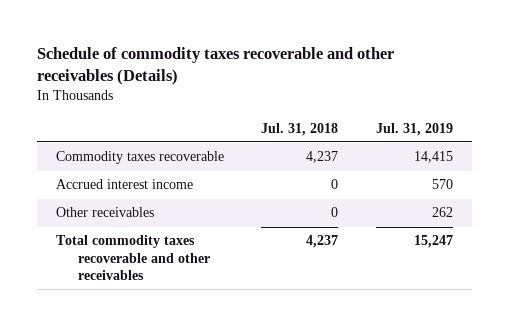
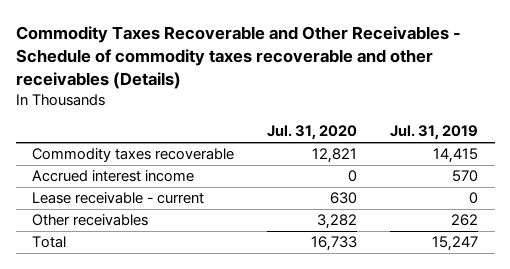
- Schedule of commodity taxes recoverable and other receivables (Details)
+ Commodity Taxes Recoverable and Other Receivables - Schedule of commodity taxes recoverable and other receivables (Details)
- | Jul. 31, 2018 | Jul. 31, 2019
+ | Jul. 31, 2020 | Jul. 31, 2019
+ Lease receivable - current | 630 | 0
- Total commodity taxes recoverable and other receivables | 4,237 | 15,247
+ Total | 16,733 | 15,247

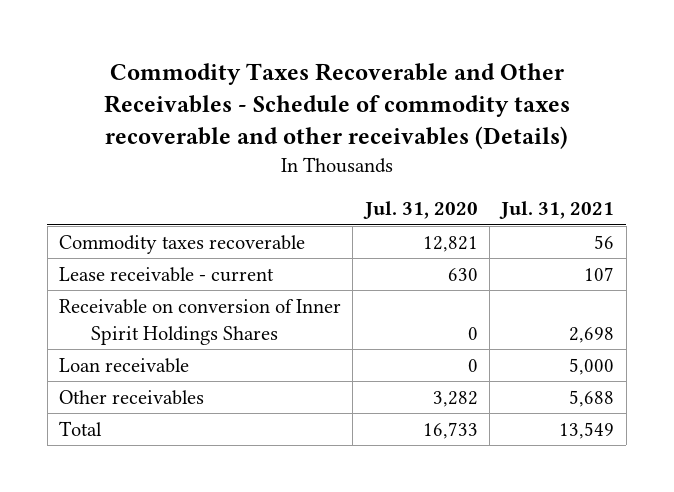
- | Jul. 31, 2020 | Jul. 31, 2019
+ | Jul. 31, 2020 | Jul. 31, 2021
- Accrued interest income | 0 | 570
+ Receivable on conversion of Inner Spirit Holdings Shares | 0 | 2,698
+ Loan receivable | 0 | 5,000

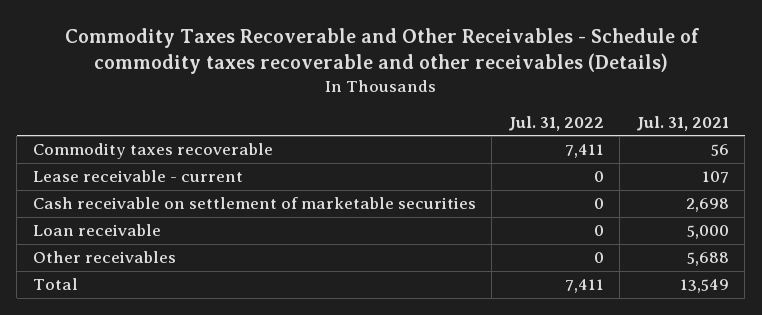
- | Jul. 31, 2020 | Jul. 31, 2021
+ | Jul. 31, 2022 | Jul. 31, 2021
- Receivable on conversion of Inner Spirit Holdings Shares | 0 | 2,698
+ Cash receivable on settlement of marketable securities | 0 | 2,698

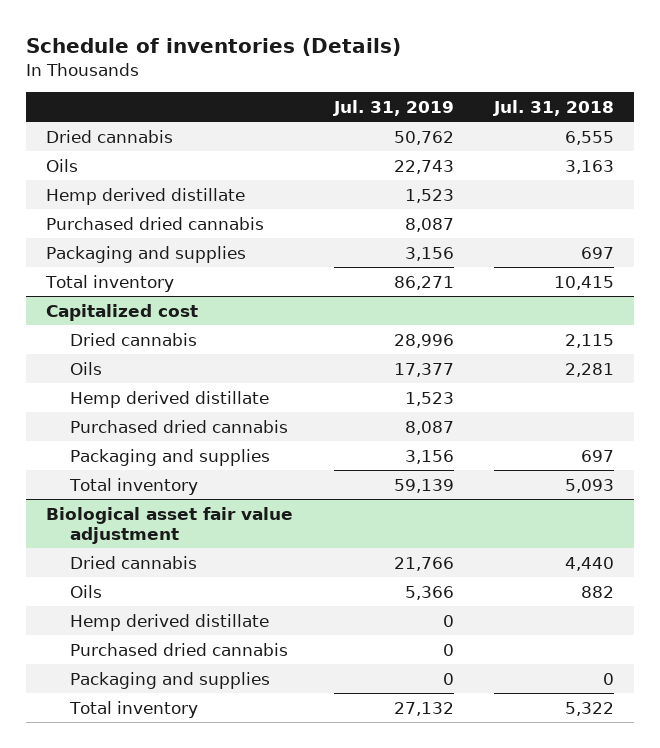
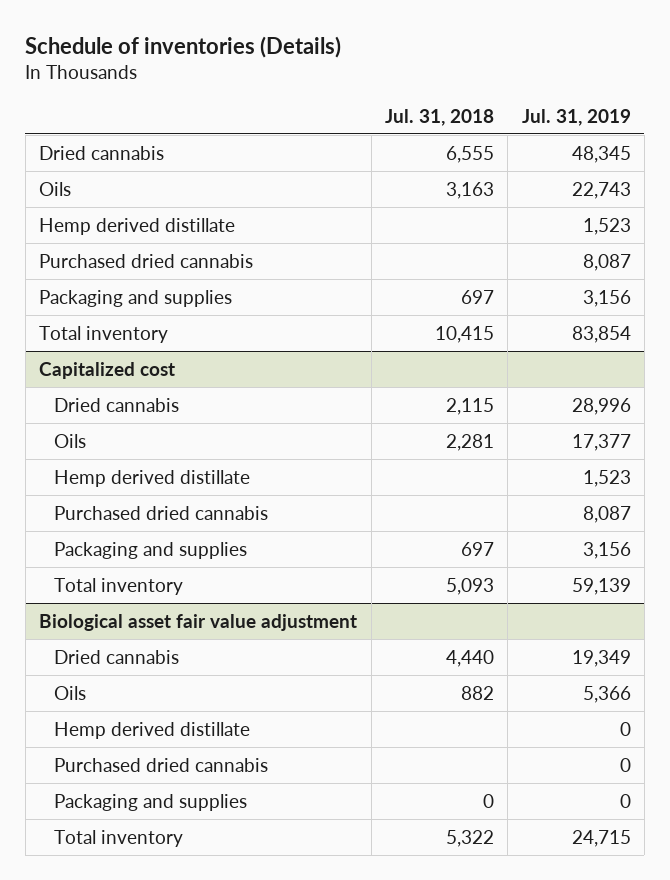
- | Jul. 31, 2019 | Jul. 31, 2018
+ | Jul. 31, 2018 | Jul. 31, 2019
- Dried cannabis | 50,762 | 6,555
+ Dried cannabis | 6,555 | 48,345
- Total inventory | 86,271 | 10,415
+ Total inventory | 10,415 | 83,854
@ Biological asset fair value adjustment
- Dried cannabis | 21,766 | 4,440
+ Dried cannabis | 4,440 | 19,349
- Total inventory | 27,132 | 5,322
+ Total inventory | 5,322 | 24,715

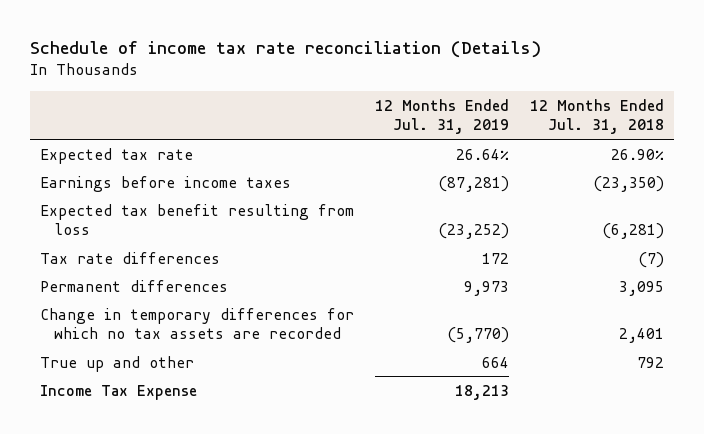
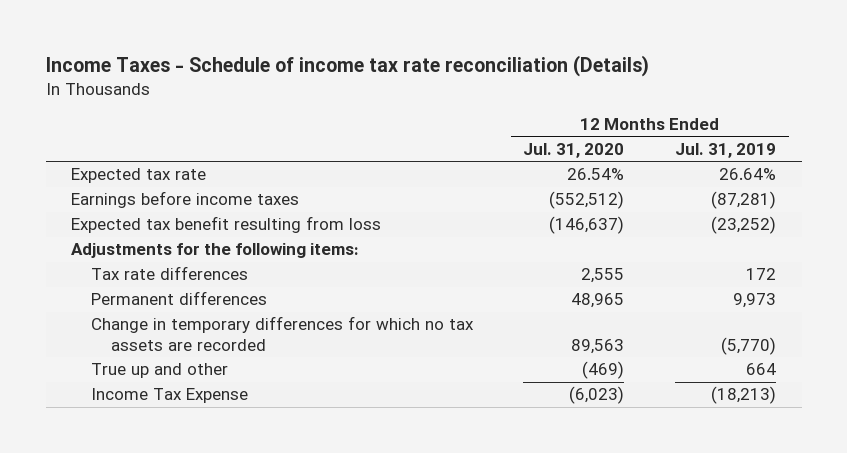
- Schedule of income tax rate reconciliation (Details)
+ Income Taxes - Schedule of income tax rate reconciliation (Details)
- | 12 Months Ended Jul. 31, 2019 | 12 Months Ended Jul. 31, 2018
+ | 12 Months Ended Jul. 31, 2020 | 12 Months Ended Jul. 31, 2019
+ Adjustments for the following items:
- Income Tax Expense | 18,213 |
+ Income Tax Expense | (6,023) | (18,213)

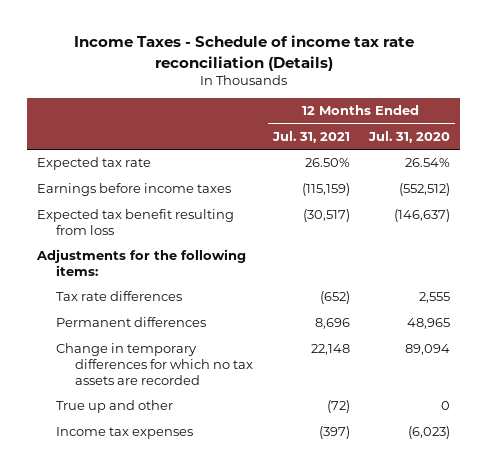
- | 12 Months Ended Jul. 31, 2020 | 12 Months Ended Jul. 31, 2019
+ | 12 Months Ended Jul. 31, 2021 | 12 Months Ended Jul. 31, 2020
- Change in temporary differences for which no tax assets are recorded | 89,563 | (5,770)
- True up and other | (469) | 664
- Income Tax Expense | (6,023) | (18,213)
+ Change in temporary differences for which no tax assets are recorded | 22,148 | 89,094
+ True up and other | (72) | 0
+ Income tax expenses | (397) | (6,023)

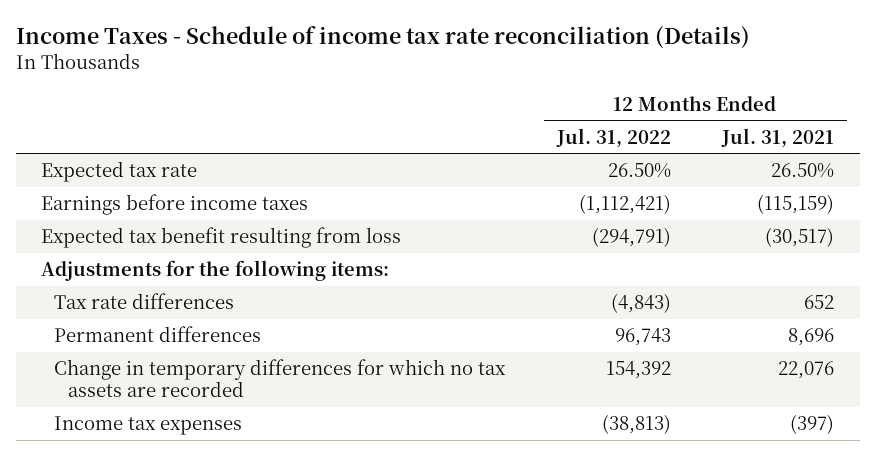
- | 12 Months Ended Jul. 31, 2021 | 12 Months Ended Jul. 31, 2020
+ | 12 Months Ended Jul. 31, 2022 | 12 Months Ended Jul. 31, 2021
- Tax rate differences | (652) | 2,555
+ Tax rate differences | (4,843) | 652
- Change in temporary differences for which no tax assets are recorded | 22,148 | 89,094
- True up and other | (72) | 0
+ Change in temporary differences for which no tax assets are recorded | 154,392 | 22,076

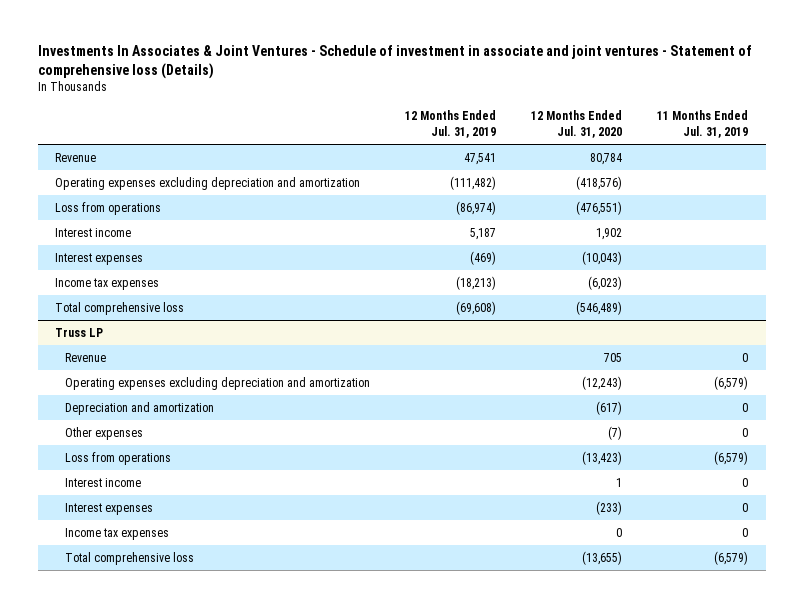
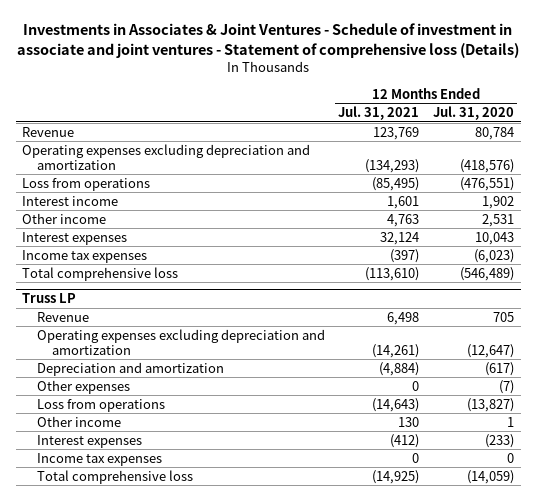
- Investments In Associates & Joint Ventures - Schedule of investment in associate and joint ventures - Statement of comprehensive loss (Details)
+ Investments in Associates & Joint Ventures - Schedule of investment in associate and joint ventures - Statement of comprehensive loss (Details)
- | 12 Months Ended Jul. 31, 2019 | 12 Months Ended Jul. 31, 2020 | 11 Months Ended Jul. 31, 2019
+ | 12 Months Ended Jul. 31, 2021 | 12 Months Ended Jul. 31, 2020
- Interest expenses | (469) | (10,043) |
+ Other income | 4,763 | 2,531
+ Interest expenses | 32,124 | 10,043
@ Truss LP
- Operating expenses excluding depreciation and amortization | | (12,243) | (6,579)
+ Operating expenses excluding depreciation and amortization | (14,261) | (12,647)
- Loss from operations | | (13,423) | (6,579)
- Interest income | | 1 | 0
+ Loss from operations | (14,643) | (13,827)
+ Other income | 130 | 1
- Total comprehensive loss | | (13,655) | (6,579)
+ Total comprehensive loss | (14,925) | (14,059)

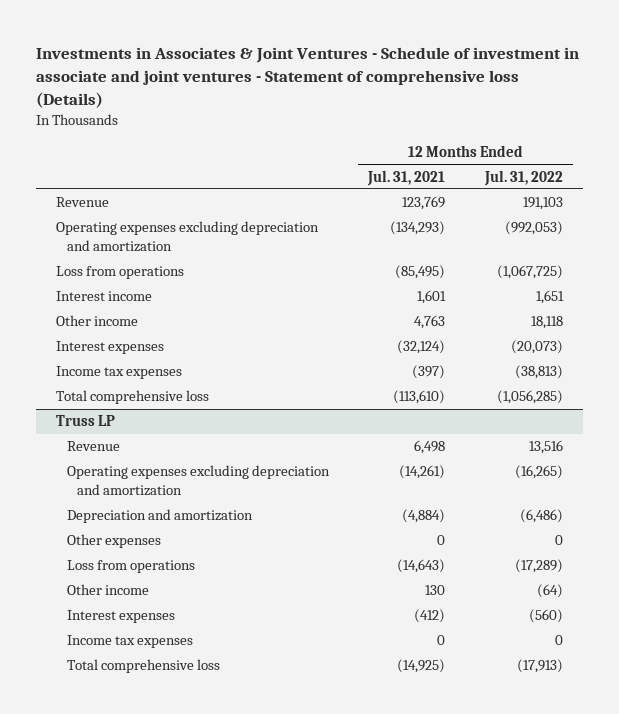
- | 12 Months Ended Jul. 31, 2021 | 12 Months Ended Jul. 31, 2020
+ | 12 Months Ended Jul. 31, 2021 | 12 Months Ended Jul. 31, 2022
- Interest expenses | 32,124 | 10,043
+ Interest expenses | (32,124) | (20,073)

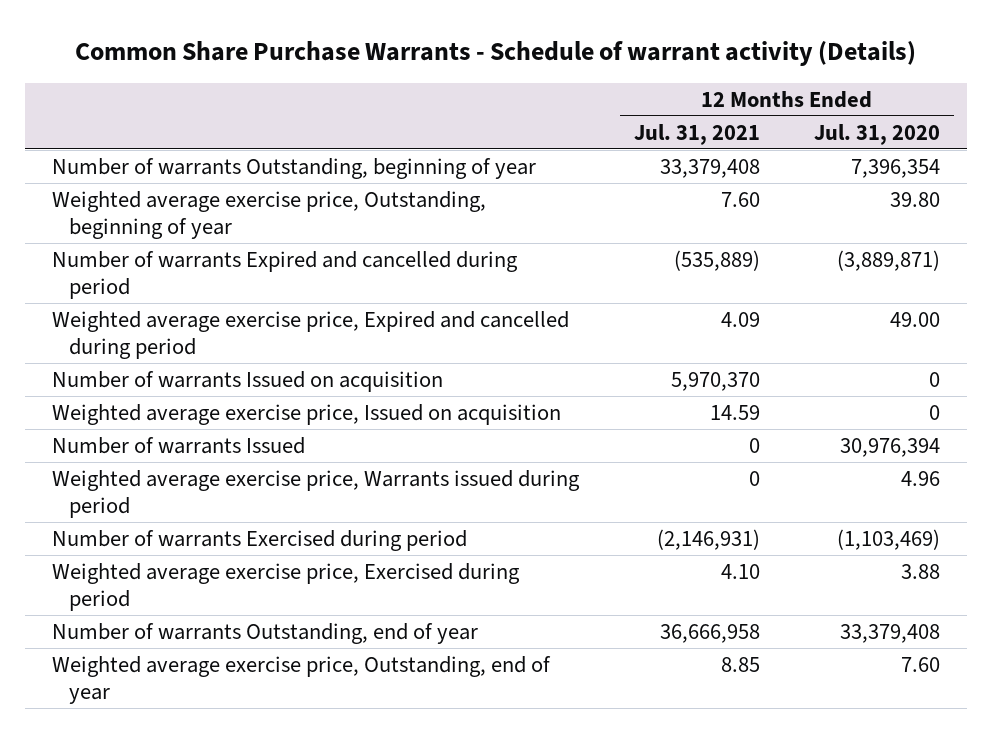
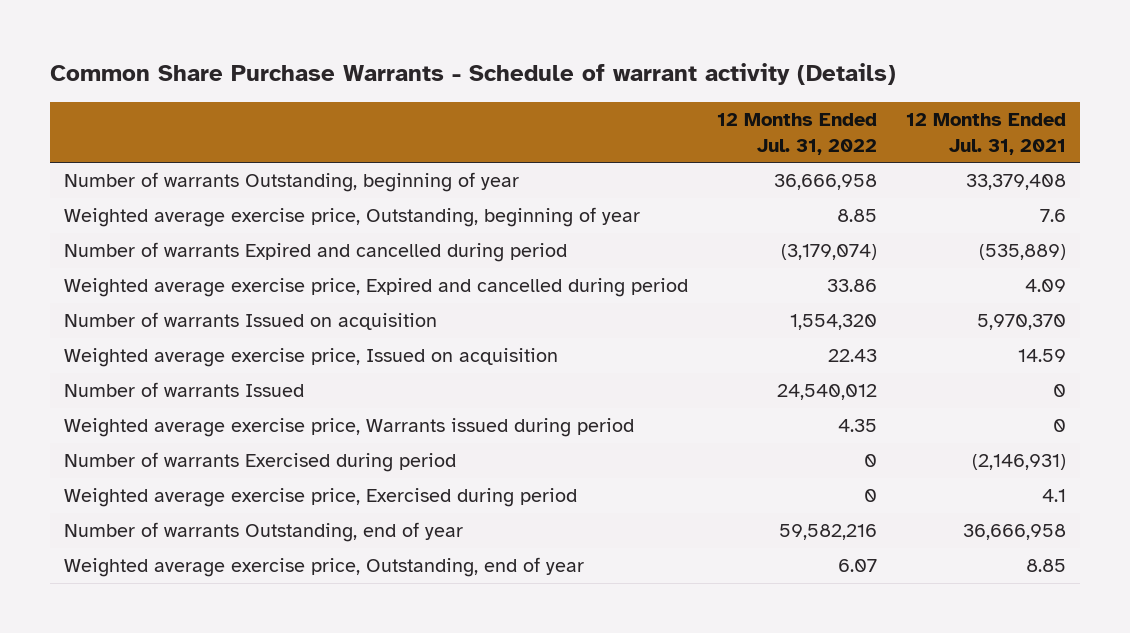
- | 12 Months Ended Jul. 31, 2021 | 12 Months Ended Jul. 31, 2020
+ | 12 Months Ended Jul. 31, 2022 | 12 Months Ended Jul. 31, 2021
- Weighted average exercise price, Outstanding, beginning of year | 7.60 | 39.80
+ Weighted average exercise price, Outstanding, beginning of year | 8.85 | 7.6
- Weighted average exercise price, Exercised during period | 4.10 | 3.88
+ Weighted average exercise price, Exercised during period | 0 | 4.1

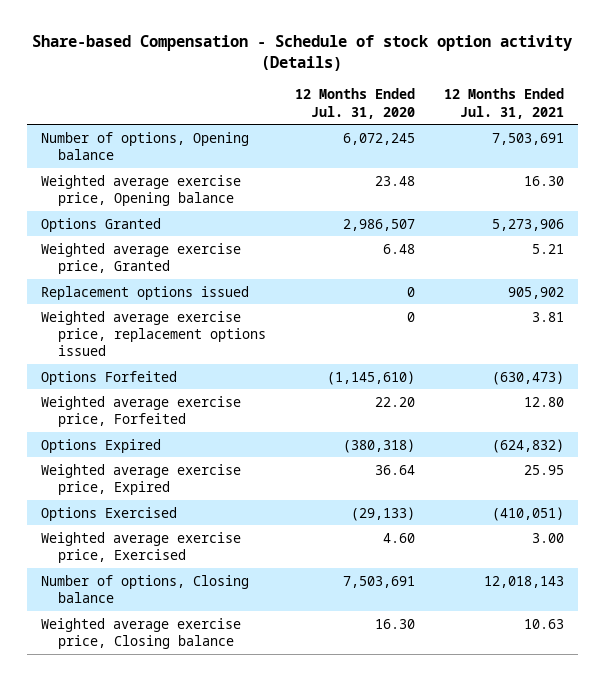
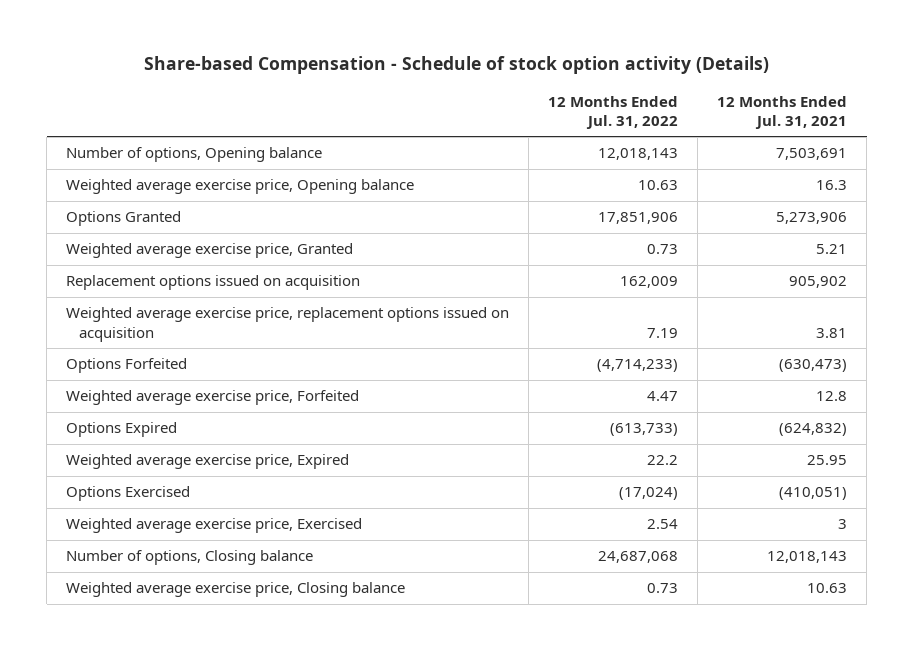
- | 12 Months Ended Jul. 31, 2020 | 12 Months Ended Jul. 31, 2021
+ | 12 Months Ended Jul. 31, 2022 | 12 Months Ended Jul. 31, 2021
- Weighted average exercise price, Opening balance | 23.48 | 16.30
+ Weighted average exercise price, Opening balance | 10.63 | 16.3
- Replacement options issued | 0 | 905,902
- Weighted average exercise price, replacement options issued | 0 | 3.81
+ Replacement options issued on acquisition | 162,009 | 905,902
+ Weighted average exercise price, replacement options issued on acquisition | 7.19 | 3.81
- Weighted average exercise price, Forfeited | 22.20 | 12.80
+ Weighted average exercise price, Forfeited | 4.47 | 12.8
- Weighted average exercise price, Exercised | 4.60 | 3.00
+ Weighted average exercise price, Exercised | 2.54 | 3

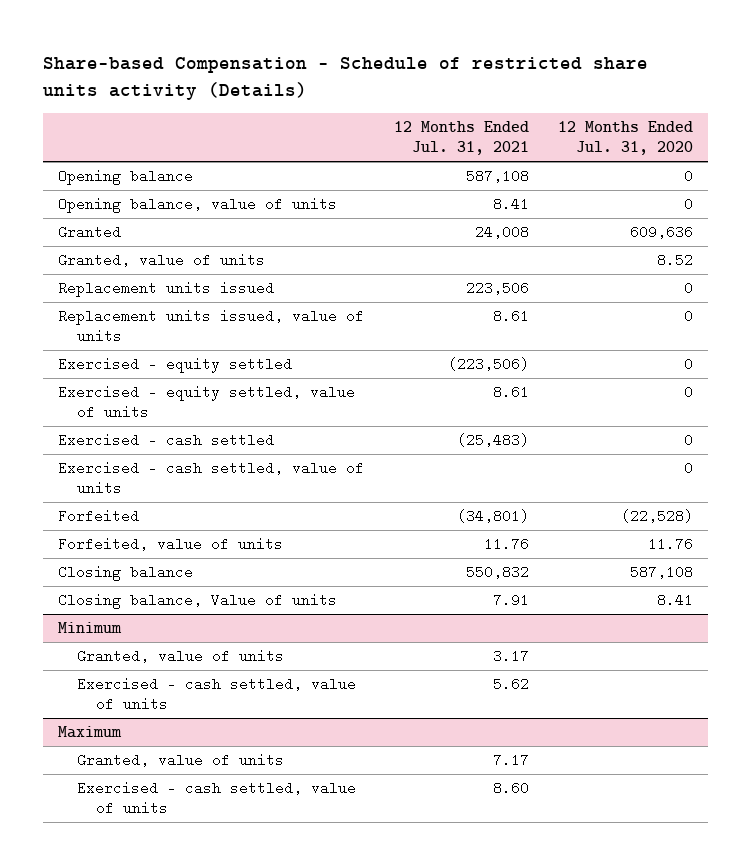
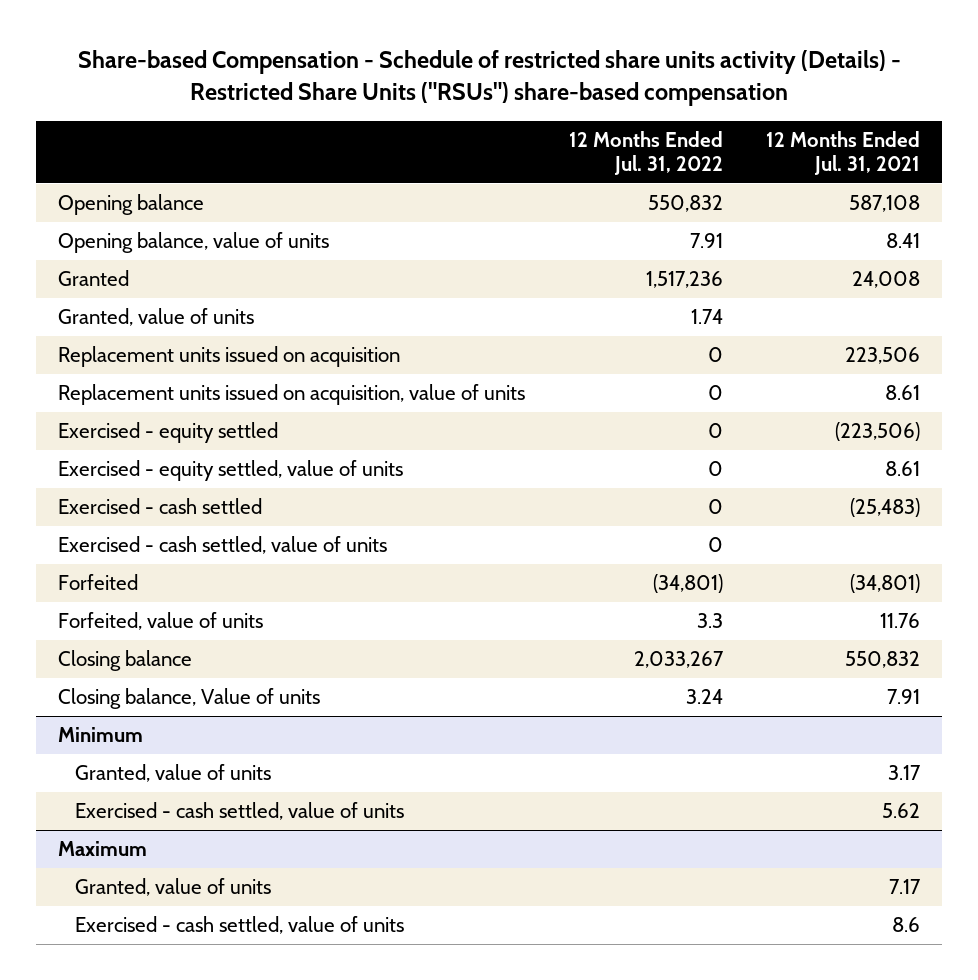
- Share-based Compensation - Schedule of restricted share units activity (Details)
+ Share-based Compensation - Schedule of restricted share units activity (Details) - Restricted Share Units ("RSUs") share-based compensation
- | 12 Months Ended Jul. 31, 2021 | 12 Months Ended Jul. 31, 2020
+ | 12 Months Ended Jul. 31, 2022 | 12 Months Ended Jul. 31, 2021
- Replacement units issued | 223,506 | 0
- Replacement units issued, value of units | 8.61 | 0
+ Replacement units issued on acquisition | 0 | 223,506
+ Replacement units issued on acquisition, value of units | 0 | 8.61
@ Maximum
- Exercised - cash settled, value of units | 8.60 |
+ Exercised - cash settled, value of units | | 8.6

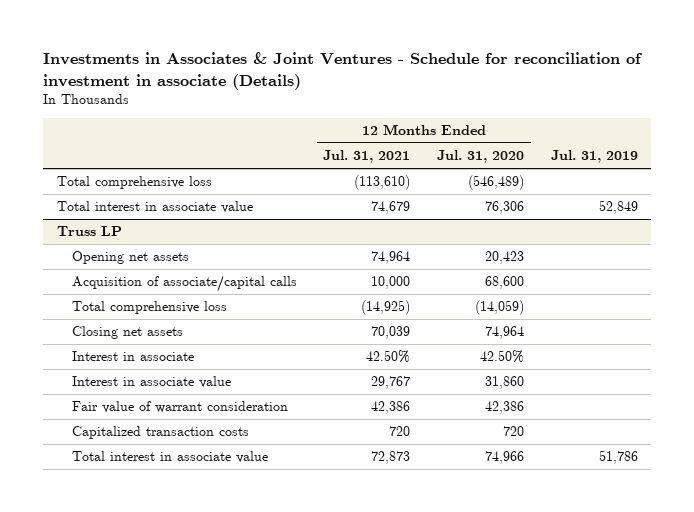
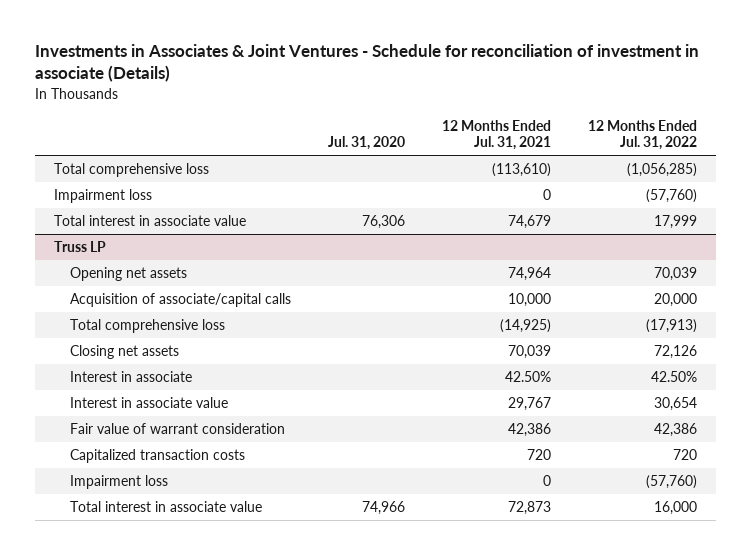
- | 12 Months Ended Jul. 31, 2021 | 12 Months Ended Jul. 31, 2020 | Jul. 31, 2019
+ | Jul. 31, 2020 | 12 Months Ended Jul. 31, 2021 | 12 Months Ended Jul. 31, 2022
+ Impairment loss | | 0 | (57,760)
@ Truss LP
+ Impairment loss | | 0 | (57,760)

